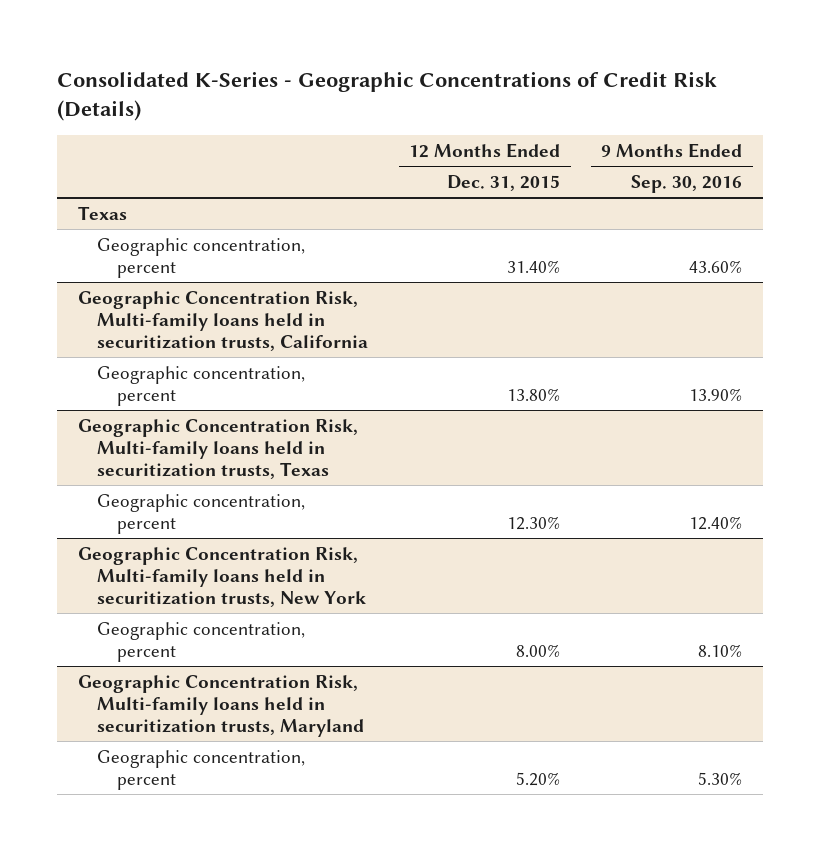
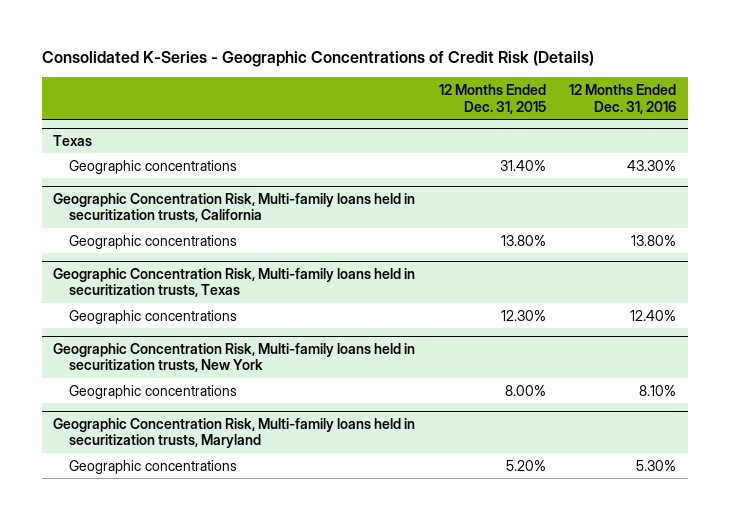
- | 12 Months Ended Dec. 31, 2015 | 9 Months Ended Sep. 30, 2016
+ | 12 Months Ended Dec. 31, 2015 | 12 Months Ended Dec. 31, 2016
@ Texas
- Geographic concentration, percent | 31.40% | 43.60%
+ Geographic concentrations | 31.40% | 43.30%
@ Geographic Concentration Risk, Multi-family loans held in securitization trusts, California
- Geographic concentration, percent | 13.80% | 13.90%
+ Geographic concentrations | 13.80% | 13.80%
@ Geographic Concentration Risk, Multi-family loans held in securitization trusts, Texas
- Geographic concentration, percent | 12.30% | 12.40%
+ Geographic concentrations | 12.30% | 12.40%
@ Geographic Concentration Risk, Multi-family loans held in securitization trusts, New York
- Geographic concentration, percent | 8.00% | 8.10%
+ Geographic concentrations | 8.00% | 8.10%
@ Geographic Concentration Risk, Multi-family loans held in securitization trusts, Maryland
- Geographic concentration, percent | 5.20% | 5.30%
+ Geographic concentrations | 5.20% | 5.30%

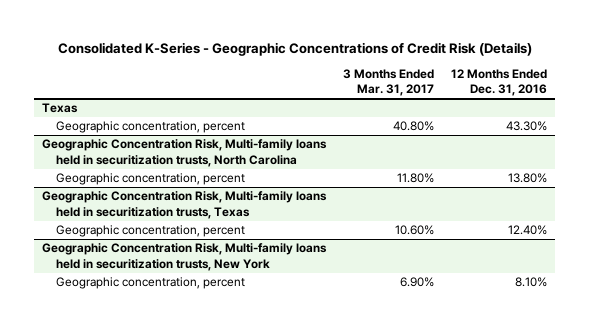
- | 12 Months Ended Dec. 31, 2015 | 12 Months Ended Dec. 31, 2016
+ | 3 Months Ended Mar. 31, 2017 | 12 Months Ended Dec. 31, 2016
@ Texas
- Geographic concentrations | 31.40% | 43.30%
- Geographic Concentration Risk, Multi-family loans held in securitization trusts, California
- Geographic concentrations | 13.80% | 13.80%
@ Texas
+ Geographic concentration, percent | 40.80% | 43.30%
+ Geographic Concentration Risk, Multi-family loans held in securitization trusts, North Carolina
+ Geographic concentration, percent | 11.80% | 13.80%
@ Geographic Concentration Risk, Multi-family loans held in securitization trusts, Texas
- Geographic concentrations | 12.30% | 12.40%
+ Geographic concentration, percent | 10.60% | 12.40%
@ Geographic Concentration Risk, Multi-family loans held in securitization trusts, New York
- Geographic concentrations | 8.00% | 8.10%
- Geographic Concentration Risk, Multi-family loans held in securitization trusts, Maryland
- Geographic concentrations | 5.20% | 5.30%
@ Geographic Concentration Risk, Multi-family loans held in securitization trusts, New York
+ Geographic concentration, percent | 6.90% | 8.10%

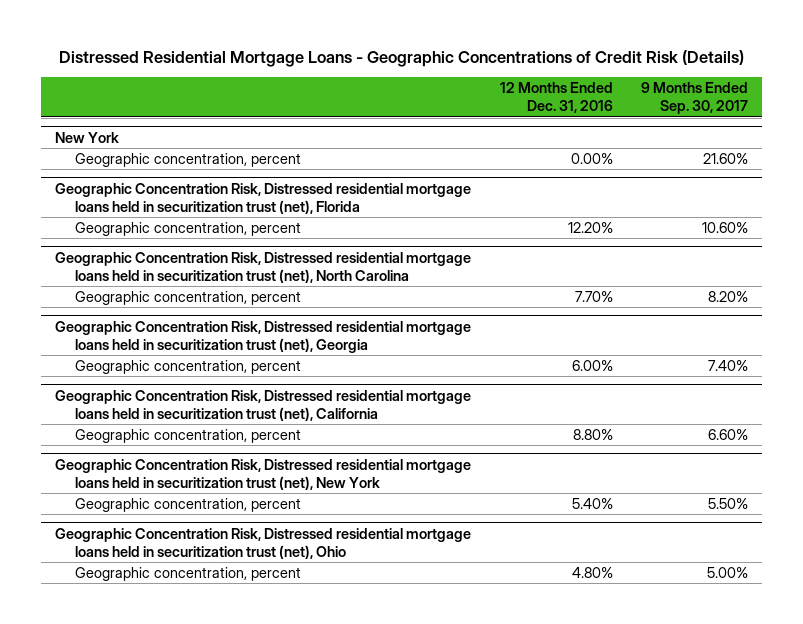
- Consolidated K-Series - Geographic Concentrations of Credit Risk (Details)
+ Distressed Residential Mortgage Loans - Geographic Concentrations of Credit Risk (Details)
- | 3 Months Ended Mar. 31, 2017 | 12 Months Ended Dec. 31, 2016
+ | 12 Months Ended Dec. 31, 2016 | 9 Months Ended Sep. 30, 2017
- Texas
- Geographic concentration, percent | 40.80% | 43.30%
- Geographic Concentration Risk, Multi-family loans held in securitization trusts, North Carolina
- Geographic concentration, percent | 11.80% | 13.80%
- Geographic Concentration Risk, Multi-family loans held in securitization trusts, Texas
- Geographic concentration, percent | 10.60% | 12.40%
- Geographic Concentration Risk, Multi-family loans held in securitization trusts, New York
- Geographic concentration, percent | 6.90% | 8.10%
+ New York
+ Geographic concentration, percent | 0.00% | 21.60%
+ Geographic Concentration Risk, Distressed residential mortgage loans held in securitization trust (net), Florida
+ Geographic concentration, percent | 12.20% | 10.60%
+ Geographic Concentration Risk, Distressed residential mortgage loans held in securitization trust (net), North Carolina
+ Geographic concentration, percent | 7.70% | 8.20%
+ Geographic Concentration Risk, Distressed residential mortgage loans held in securitization trust (net), Georgia
+ Geographic concentration, percent | 6.00% | 7.40%
+ Geographic Concentration Risk, Distressed residential mortgage loans held in securitization trust (net), California
+ Geographic concentration, percent | 8.80% | 6.60%
+ Geographic Concentration Risk, Distressed residential mortgage loans held in securitization trust (net), New York
+ Geographic concentration, percent | 5.40% | 5.50%
+ Geographic Concentration Risk, Distressed residential mortgage loans held in securitization trust (net), Ohio
+ Geographic concentration, percent | 4.80% | 5.00%

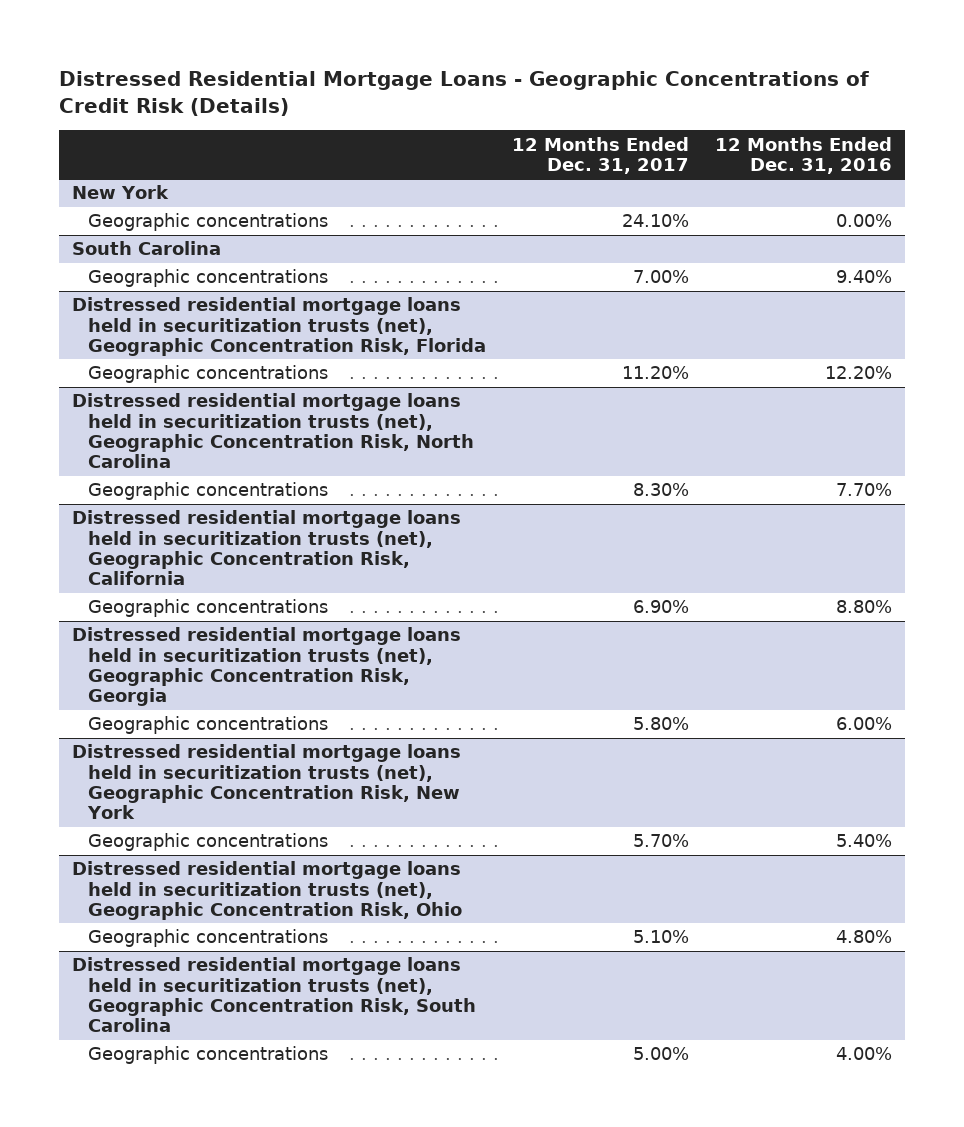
- | 12 Months Ended Dec. 31, 2016 | 9 Months Ended Sep. 30, 2017
+ | 12 Months Ended Dec. 31, 2017 | 12 Months Ended Dec. 31, 2016
@ New York
- Geographic concentration, percent | 0.00% | 21.60%
- Geographic Concentration Risk, Distressed residential mortgage loans held in securitization trust (net), Florida
- Geographic concentration, percent | 12.20% | 10.60%
- Geographic Concentration Risk, Distressed residential mortgage loans held in securitization trust (net), North Carolina
- Geographic concentration, percent | 7.70% | 8.20%
- Geographic Concentration Risk, Distressed residential mortgage loans held in securitization trust (net), Georgia
- Geographic concentration, percent | 6.00% | 7.40%
- Geographic Concentration Risk, Distressed residential mortgage loans held in securitization trust (net), California
- Geographic concentration, percent | 8.80% | 6.60%
- Geographic Concentration Risk, Distressed residential mortgage loans held in securitization trust (net), New York
- Geographic concentration, percent | 5.40% | 5.50%
- Geographic Concentration Risk, Distressed residential mortgage loans held in securitization trust (net), Ohio
- Geographic concentration, percent | 4.80% | 5.00%
@ New York
+ Geographic concentrations | 24.10% | 0.00%
+ South Carolina
+ Geographic concentrations | 7.00% | 9.40%
+ Distressed residential mortgage loans held in securitization trusts (net), Geographic Concentration Risk, Florida
+ Geographic concentrations | 11.20% | 12.20%
+ Distressed residential mortgage loans held in securitization trusts (net), Geographic Concentration Risk, North Carolina
+ Geographic concentrations | 8.30% | 7.70%
+ Distressed residential mortgage loans held in securitization trusts (net), Geographic Concentration Risk, California
+ Geographic concentrations | 6.90% | 8.80%
+ Distressed residential mortgage loans held in securitization trusts (net), Geographic Concentration Risk, Georgia
+ Geographic concentrations | 5.80% | 6.00%
+ Distressed residential mortgage loans held in securitization trusts (net), Geographic Concentration Risk, New York
+ Geographic concentrations | 5.70% | 5.40%
+ Distressed residential mortgage loans held in securitization trusts (net), Geographic Concentration Risk, Ohio
+ Geographic concentrations | 5.10% | 4.80%
+ Distressed residential mortgage loans held in securitization trusts (net), Geographic Concentration Risk, South Carolina
+ Geographic concentrations | 5.00% | 4.00%

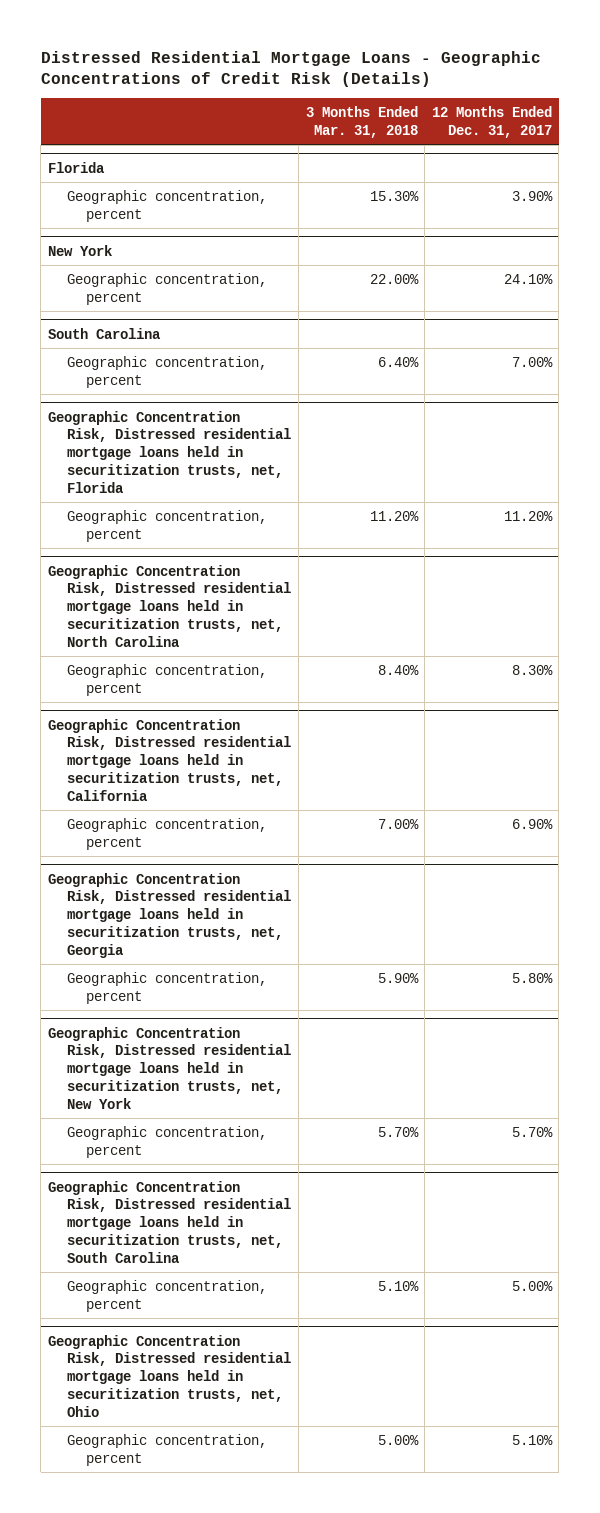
- | 12 Months Ended Dec. 31, 2017 | 12 Months Ended Dec. 31, 2016
+ | 3 Months Ended Mar. 31, 2018 | 12 Months Ended Dec. 31, 2017
+ Florida
+ Geographic concentration, percent | 15.30% | 3.90%
@ New York
- Geographic concentrations | 24.10% | 0.00%
+ Geographic concentration, percent | 22.00% | 24.10%
@ South Carolina
- Geographic concentrations | 7.00% | 9.40%
- Distressed residential mortgage loans held in securitization trusts (net), Geographic Concentration Risk, Florida
- Geographic concentrations | 11.20% | 12.20%
- Distressed residential mortgage loans held in securitization trusts (net), Geographic Concentration Risk, North Carolina
- Geographic concentrations | 8.30% | 7.70%
- Distressed residential mortgage loans held in securitization trusts (net), Geographic Concentration Risk, California
- Geographic concentrations | 6.90% | 8.80%
- Distressed residential mortgage loans held in securitization trusts (net), Geographic Concentration Risk, Georgia
- Geographic concentrations | 5.80% | 6.00%
- Distressed residential mortgage loans held in securitization trusts (net), Geographic Concentration Risk, New York
- Geographic concentrations | 5.70% | 5.40%
- Distressed residential mortgage loans held in securitization trusts (net), Geographic Concentration Risk, Ohio
- Geographic concentrations | 5.10% | 4.80%
- Distressed residential mortgage loans held in securitization trusts (net), Geographic Concentration Risk, South Carolina
- Geographic concentrations | 5.00% | 4.00%
@ South Carolina
+ Geographic concentration, percent | 6.40% | 7.00%
+ Geographic Concentration Risk, Distressed residential mortgage loans held in securitization trusts, net, Florida
+ Geographic concentration, percent | 11.20% | 11.20%
+ Geographic Concentration Risk, Distressed residential mortgage loans held in securitization trusts, net, North Carolina
+ Geographic concentration, percent | 8.40% | 8.30%
+ Geographic Concentration Risk, Distressed residential mortgage loans held in securitization trusts, net, California
+ Geographic concentration, percent | 7.00% | 6.90%
+ Geographic Concentration Risk, Distressed residential mortgage loans held in securitization trusts, net, Georgia
+ Geographic concentration, percent | 5.90% | 5.80%
+ Geographic Concentration Risk, Distressed residential mortgage loans held in securitization trusts, net, New York
+ Geographic concentration, percent | 5.70% | 5.70%
+ Geographic Concentration Risk, Distressed residential mortgage loans held in securitization trusts, net, South Carolina
+ Geographic concentration, percent | 5.10% | 5.00%
+ Geographic Concentration Risk, Distressed residential mortgage loans held in securitization trusts, net, Ohio
+ Geographic concentration, percent | 5.00% | 5.10%

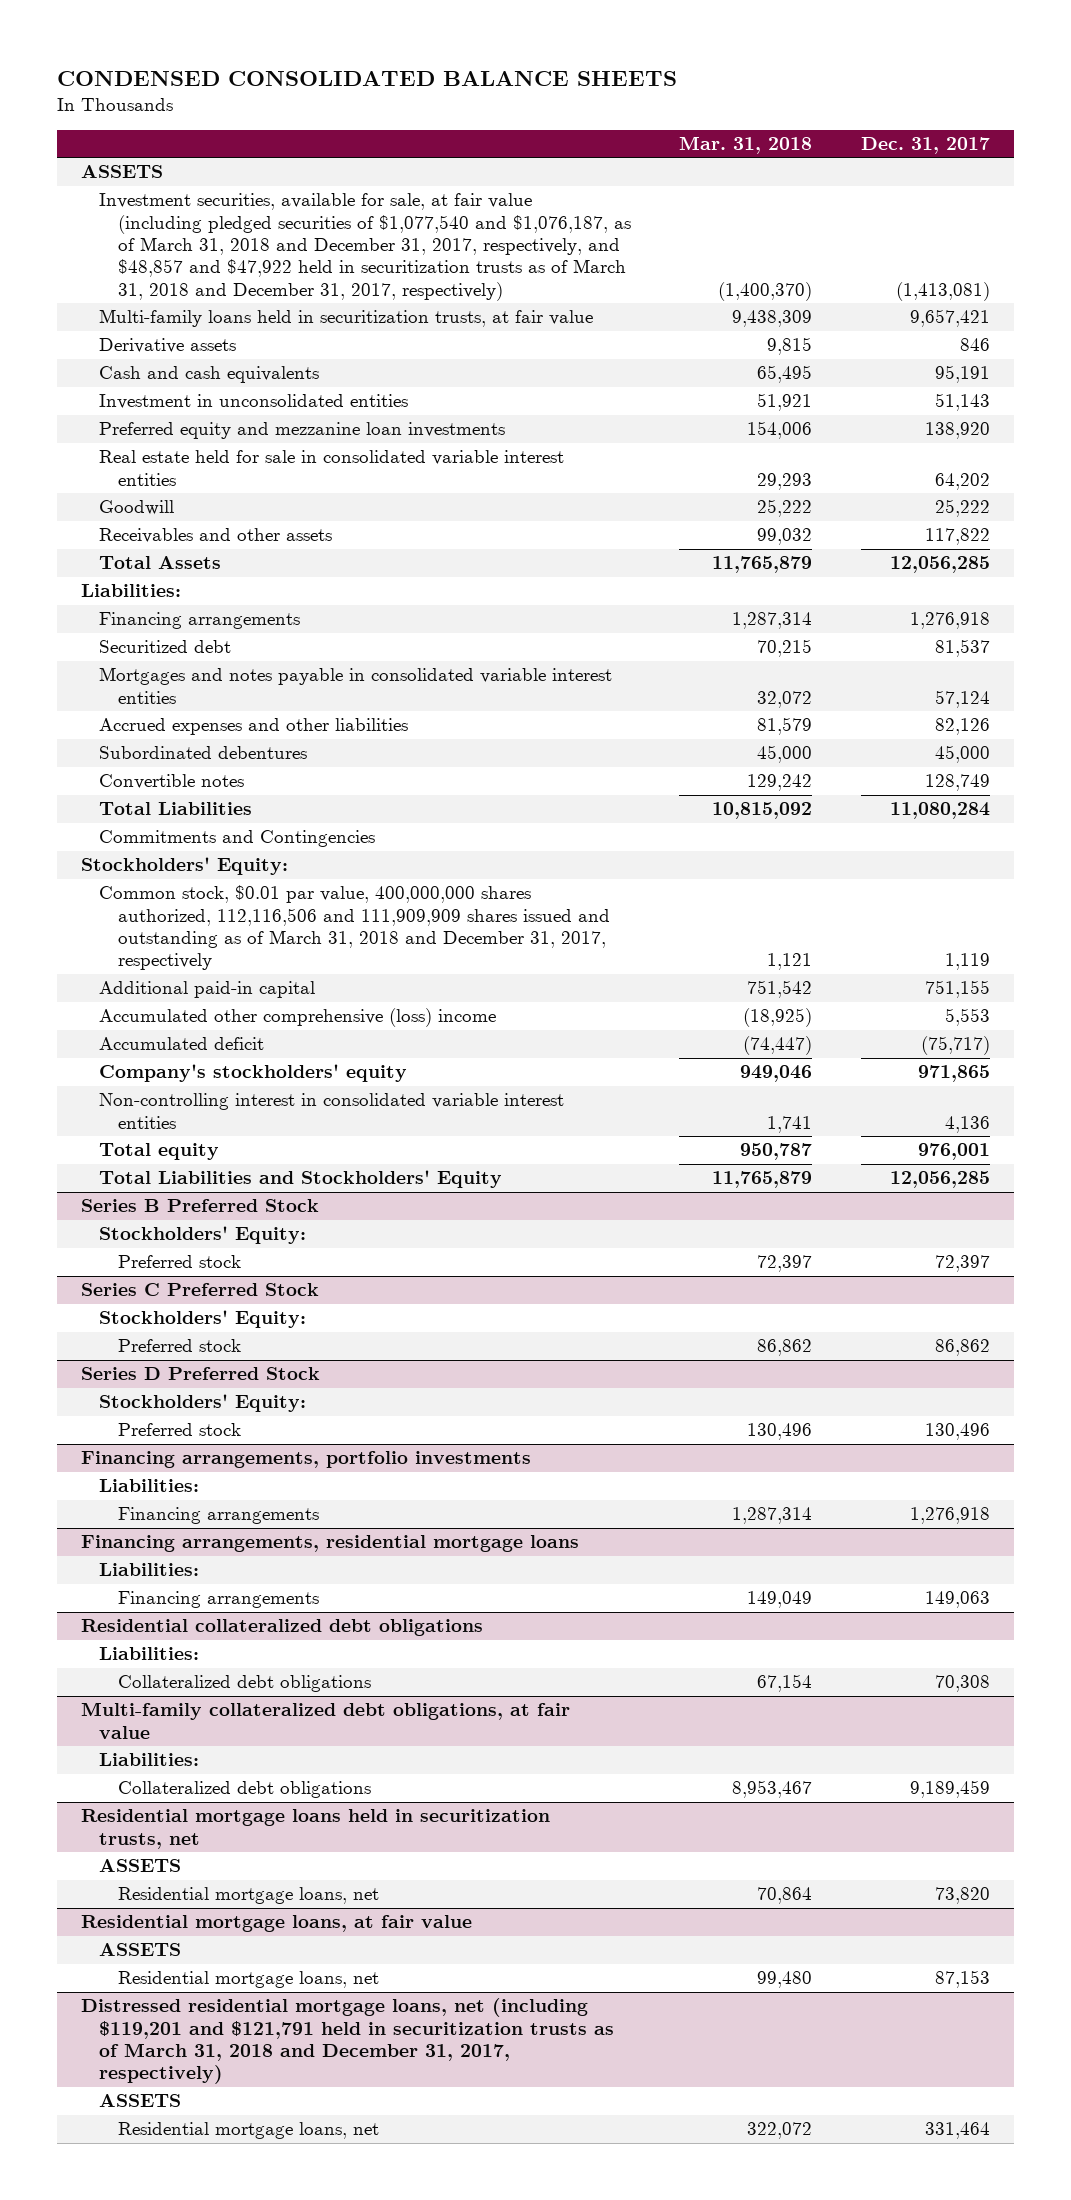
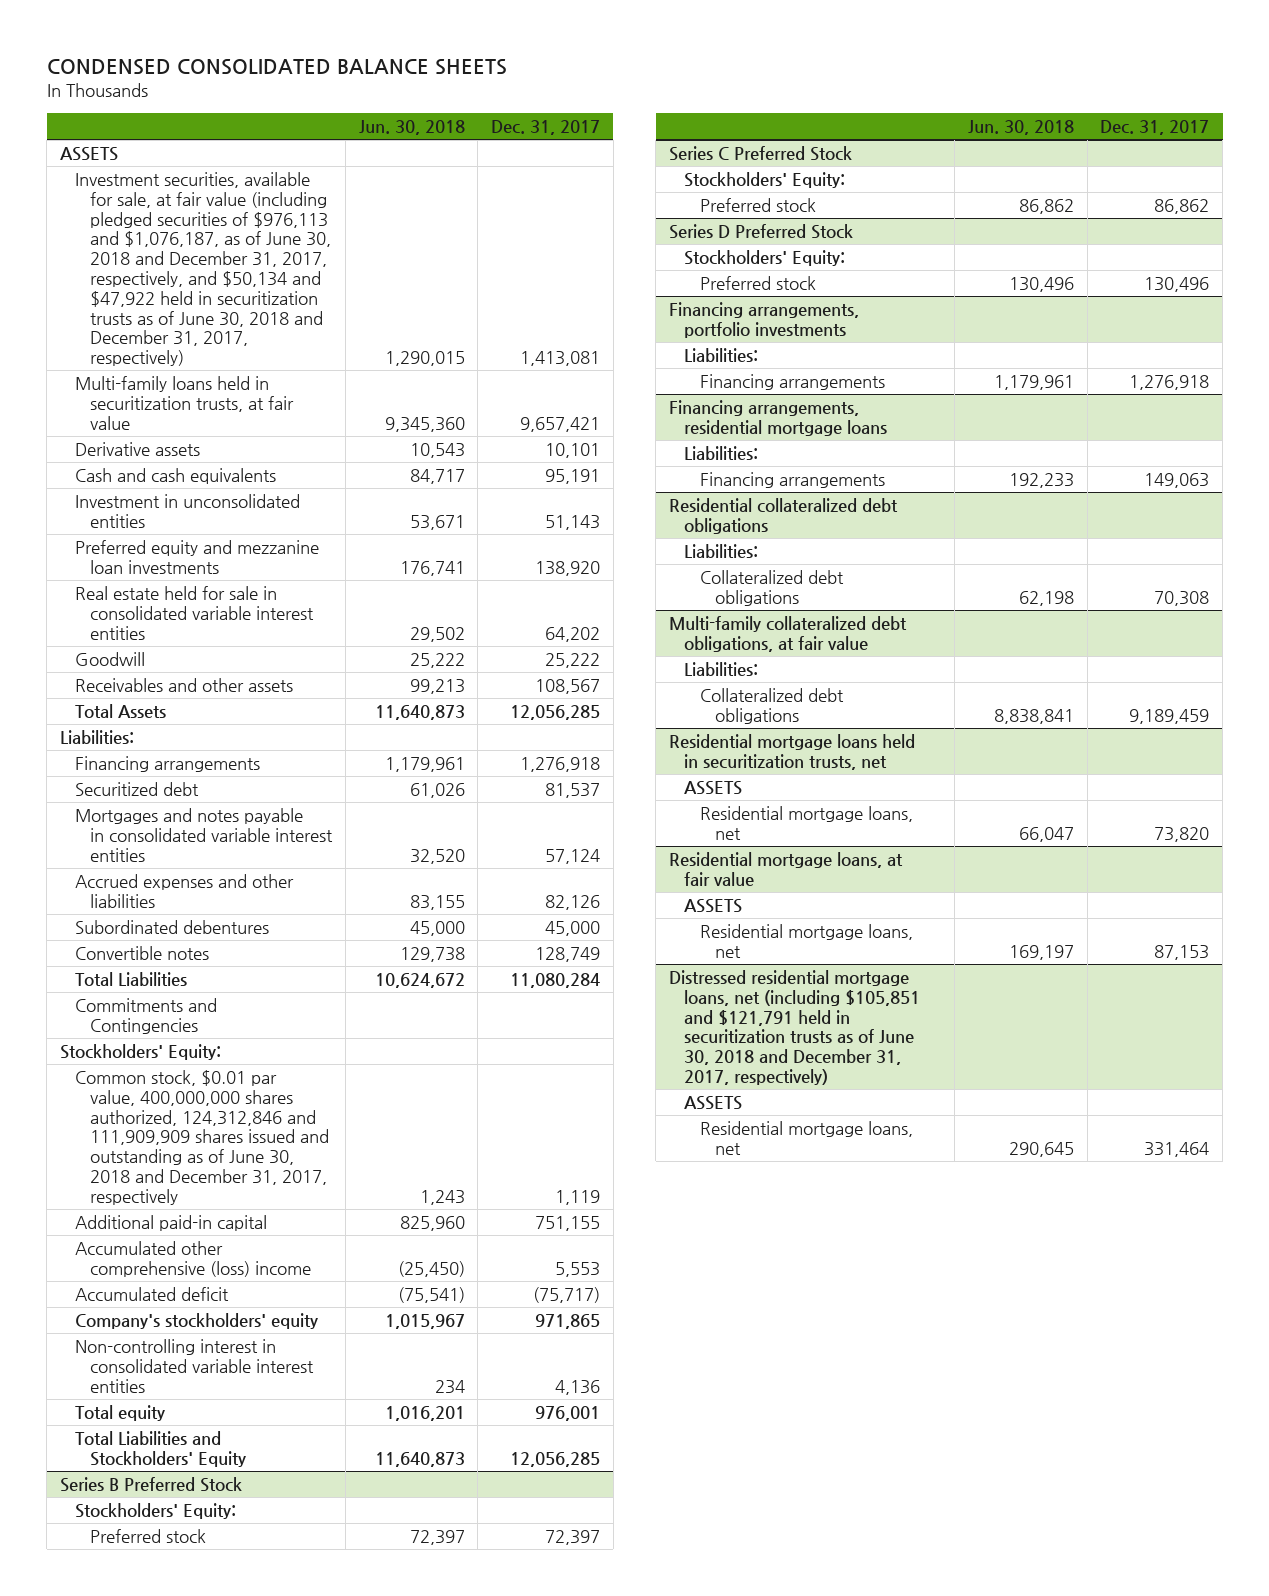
- | Mar. 31, 2018 | Dec. 31, 2017
+ | Jun. 30, 2018 | Dec. 31, 2017
- Investment securities, available for sale, at fair value (including pledged securities of $1,077,540 and $1,076,187, as of March 31, 2018 and December 31, 2017, respectively, and $48,857 and $47,922 held in securitization trusts as of March 31, 2018 and December 31, 2017, respectively) | (1,400,370) | (1,413,081)
+ Investment securities, available for sale, at fair value (including pledged securities of $976,113 and $1,076,187, as of June 30, 2018 and December 31, 2017, respectively, and $50,134 and $47,922 held in securitization trusts as of June 30, 2018 and December 31, 2017, respectively) | 1,290,015 | 1,413,081
- Derivative assets | 9,815 | 846
+ Derivative assets | 10,543 | 10,101
- Receivables and other assets | 99,032 | 117,822
+ Receivables and other assets | 99,213 | 108,567
- Common stock, $0.01 par value, 400,000,000 shares authorized, 112,116,506 and 111,909,909 shares issued and outstanding as of March 31, 2018 and December 31, 2017, respectively | 1,121 | 1,119
+ Common stock, $0.01 par value, 400,000,000 shares authorized, 124,312,846 and 111,909,909 shares issued and outstanding as of June 30, 2018 and December 31, 2017, respectively | 1,243 | 1,119
- Distressed residential mortgage loans, net (including $119,201 and $121,791 held in securitization trusts as of March 31, 2018 and December 31, 2017, respectively)
+ Distressed residential mortgage loans, net (including $105,851 and $121,791 held in securitization trusts as of June 30, 2018 and December 31, 2017, respectively)

